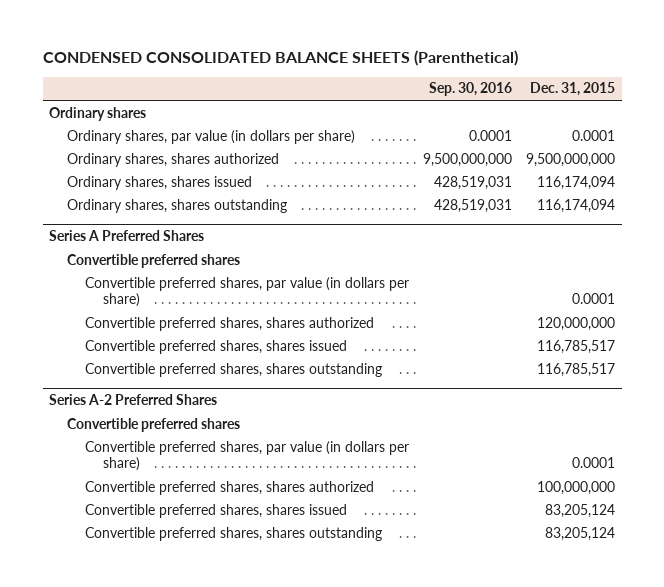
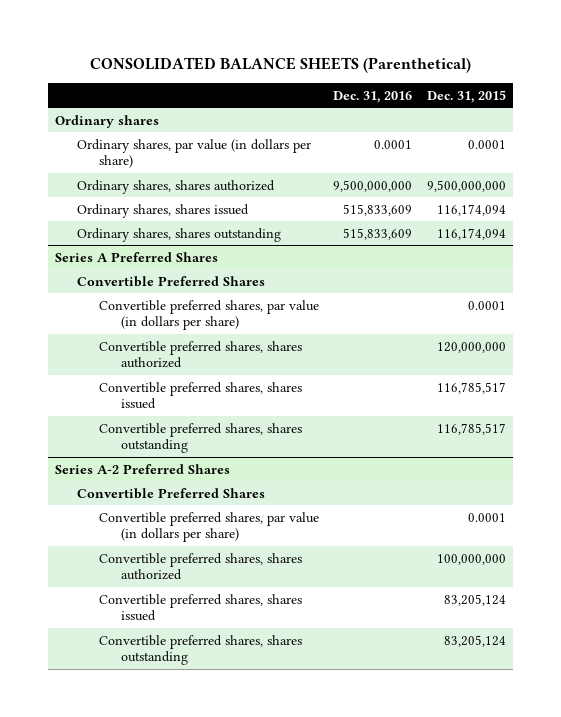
- CONDENSED CONSOLIDATED BALANCE SHEETS (Parenthetical)
+ CONSOLIDATED BALANCE SHEETS (Parenthetical)
- | Sep. 30, 2016 | Dec. 31, 2015
+ | Dec. 31, 2016 | Dec. 31, 2015
@ Series A Preferred Shares
- Convertible preferred shares
+ Convertible Preferred Shares
@ Series A-2 Preferred Shares
- Convertible preferred shares
+ Convertible Preferred Shares

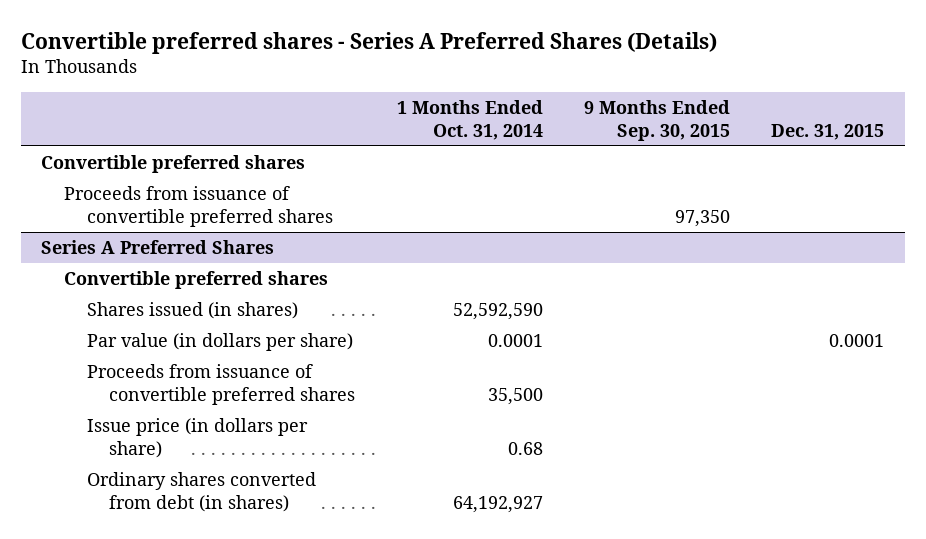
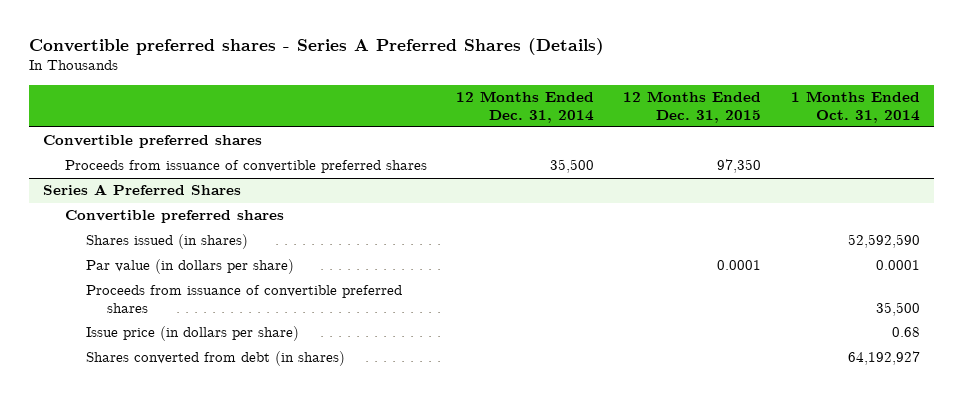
- | 1 Months Ended Oct. 31, 2014 | 9 Months Ended Sep. 30, 2015 | Dec. 31, 2015
+ | 12 Months Ended Dec. 31, 2014 | 12 Months Ended Dec. 31, 2015 | 1 Months Ended Oct. 31, 2014
@ Series A Preferred Shares
- Ordinary shares converted from debt (in shares) | 64,192,927 | |
+ Shares converted from debt (in shares) | | | 64,192,927

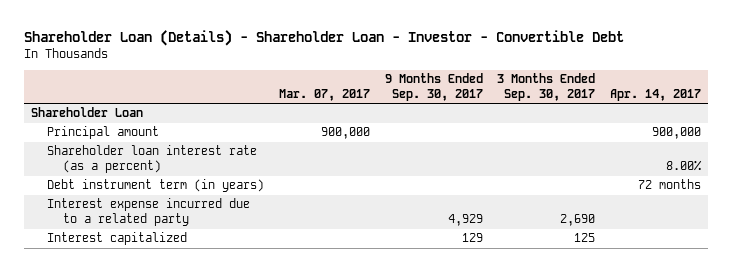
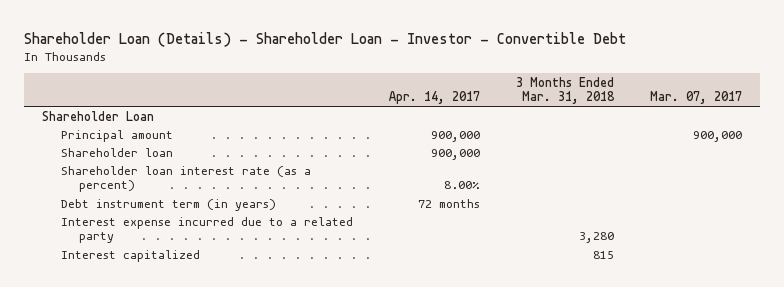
- | Mar. 07, 2017 | 9 Months Ended Sep. 30, 2017 | 3 Months Ended Sep. 30, 2017 | Apr. 14, 2017
+ | Apr. 14, 2017 | 3 Months Ended Mar. 31, 2018 | Mar. 07, 2017
+ Shareholder loan | 900,000 | |

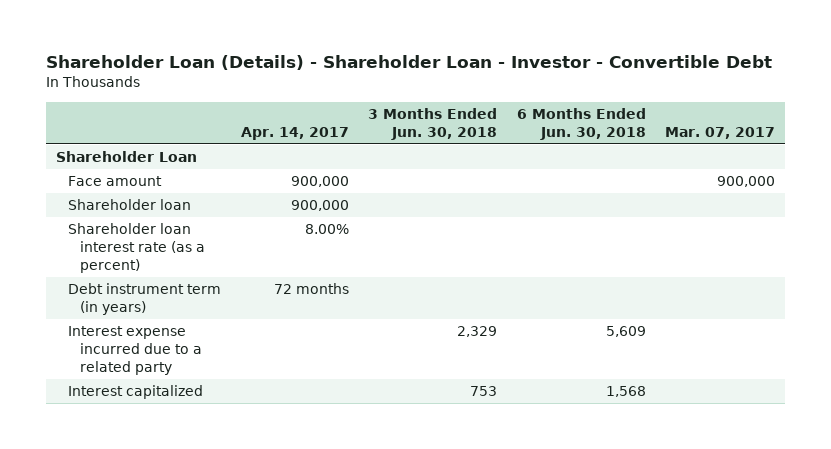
- | Apr. 14, 2017 | 3 Months Ended Mar. 31, 2018 | Mar. 07, 2017
+ | Apr. 14, 2017 | 3 Months Ended Jun. 30, 2018 | 6 Months Ended Jun. 30, 2018 | Mar. 07, 2017
- Principal amount | 900,000 | | 900,000
+ Face amount | 900,000 | | | 900,000

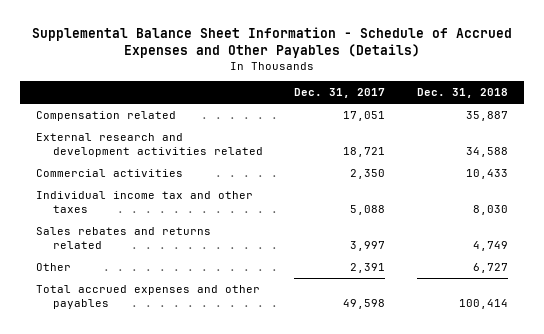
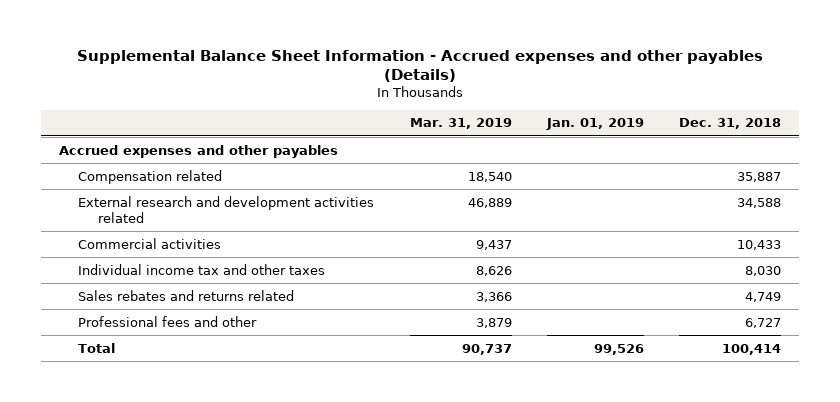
- Supplemental Balance Sheet Information - Schedule of Accrued Expenses and Other Payables (Details)
+ Supplemental Balance Sheet Information - Accrued expenses and other payables (Details)
- | Dec. 31, 2017 | Dec. 31, 2018
+ | Mar. 31, 2019 | Jan. 01, 2019 | Dec. 31, 2018
+ Accrued expenses and other payables
- Other | 2,391 | 6,727
- Total accrued expenses and other payables | 49,598 | 100,414
+ Professional fees and other | 3,879 | | 6,727
+ Total | 90,737 | 99,526 | 100,414

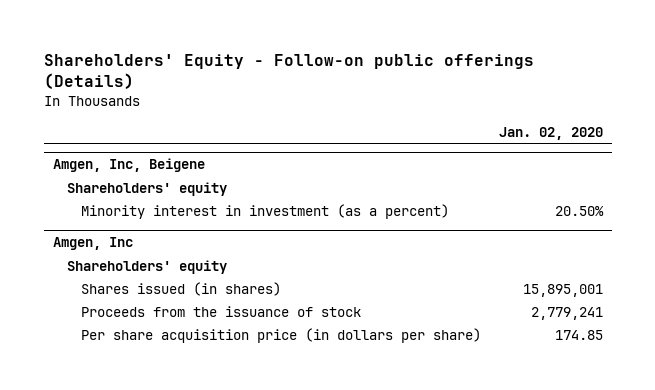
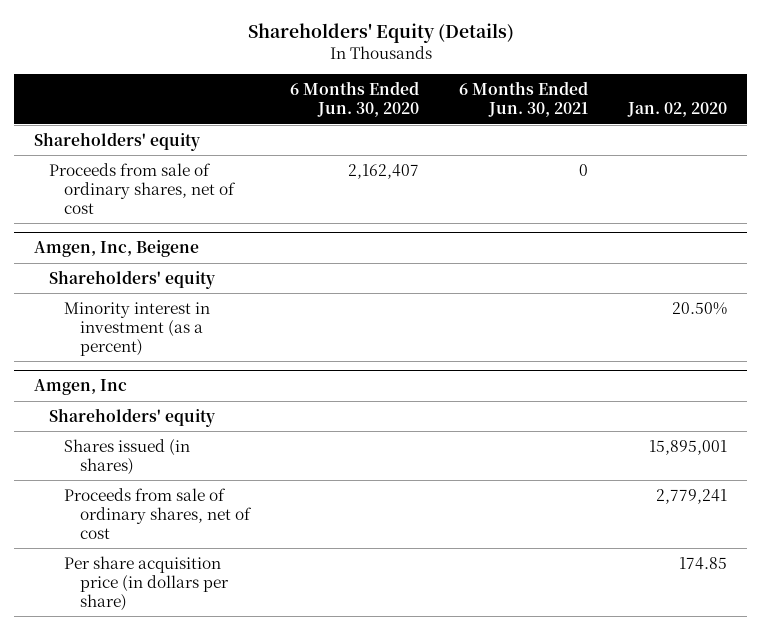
- Shareholders' Equity - Follow-on public offerings (Details)
+ Shareholders' Equity (Details)
- | Jan. 02, 2020
+ | 6 Months Ended Jun. 30, 2020 | 6 Months Ended Jun. 30, 2021 | Jan. 02, 2020
+ Shareholders' equity
+ Proceeds from sale of ordinary shares, net of cost | 2,162,407 | 0 |
@ Amgen, Inc
- Proceeds from the issuance of stock | 2,779,241
+ Proceeds from sale of ordinary shares, net of cost | | | 2,779,241

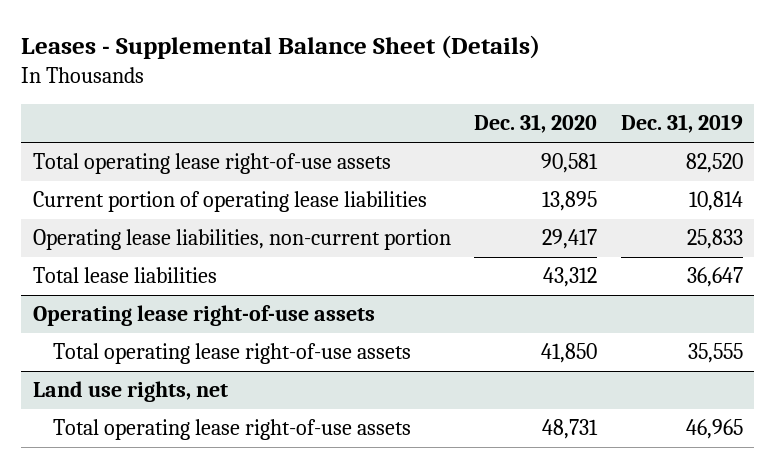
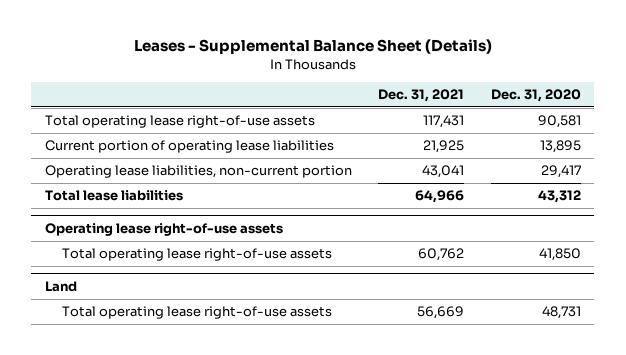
- | Dec. 31, 2020 | Dec. 31, 2019
+ | Dec. 31, 2021 | Dec. 31, 2020
- Land use rights, net
+ Land

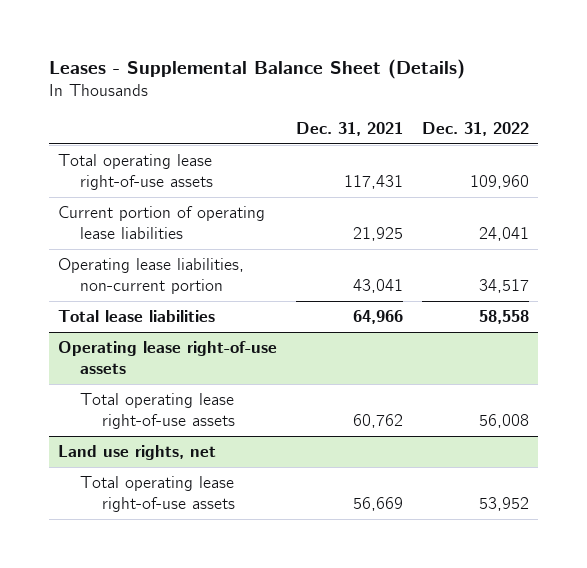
- | Dec. 31, 2021 | Dec. 31, 2020
+ | Dec. 31, 2021 | Dec. 31, 2022
- Land
+ Land use rights, net

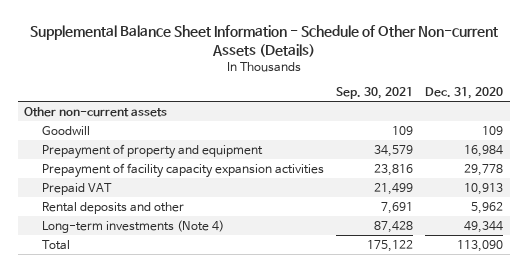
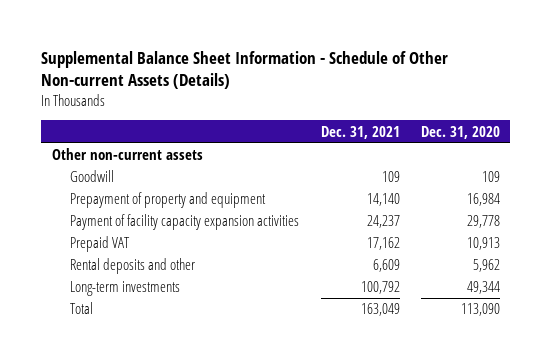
- | Sep. 30, 2021 | Dec. 31, 2020
+ | Dec. 31, 2021 | Dec. 31, 2020
- Prepayment of facility capacity expansion activities | 23,816 | 29,778
+ Payment of facility capacity expansion activities | 24,237 | 29,778
- Long-term investments (Note 4) | 87,428 | 49,344
+ Long-term investments | 100,792 | 49,344

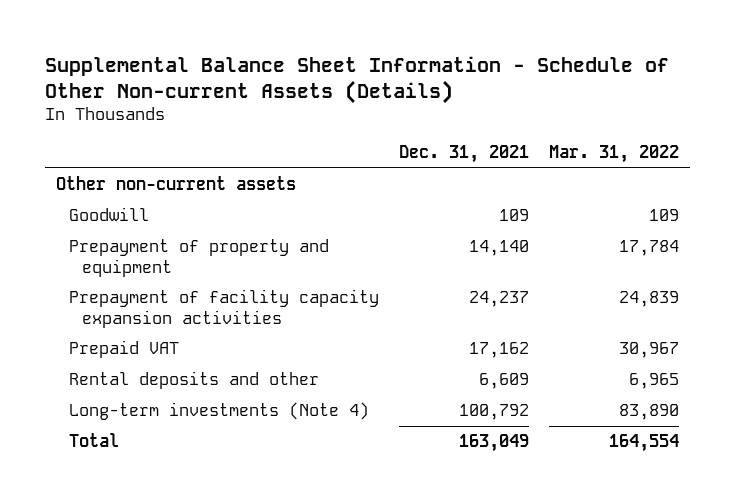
- | Dec. 31, 2021 | Dec. 31, 2020
+ | Dec. 31, 2021 | Mar. 31, 2022
- Payment of facility capacity expansion activities | 24,237 | 29,778
+ Prepayment of facility capacity expansion activities | 24,237 | 24,839
- Long-term investments | 100,792 | 49,344
+ Long-term investments (Note 4) | 100,792 | 83,890

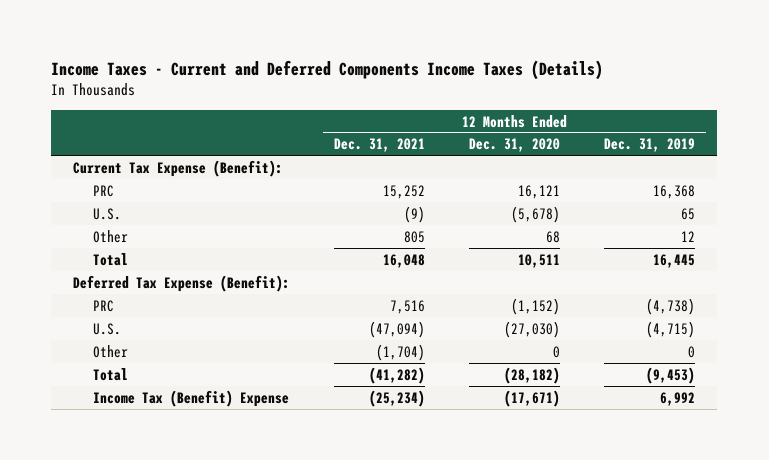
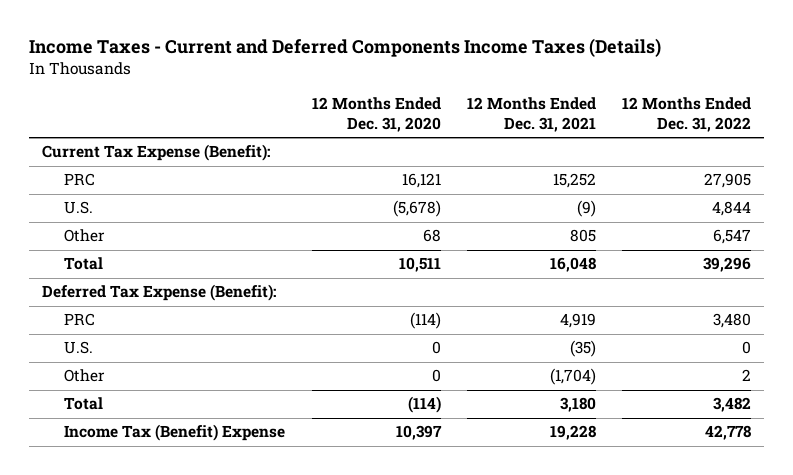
- | 12 Months Ended Dec. 31, 2021 | 12 Months Ended Dec. 31, 2020 | 12 Months Ended Dec. 31, 2019
+ | 12 Months Ended Dec. 31, 2020 | 12 Months Ended Dec. 31, 2021 | 12 Months Ended Dec. 31, 2022
- PRC | 7,516 | (1,152) | (4,738)
- U.S. | (47,094) | (27,030) | (4,715)
+ PRC | (114) | 4,919 | 3,480
+ U.S. | 0 | (35) | 0
- Total | (41,282) | (28,182) | (9,453)
- Income Tax (Benefit) Expense | (25,234) | (17,671) | 6,992
+ Total | (114) | 3,180 | 3,482
+ Income Tax (Benefit) Expense | 10,397 | 19,228 | 42,778

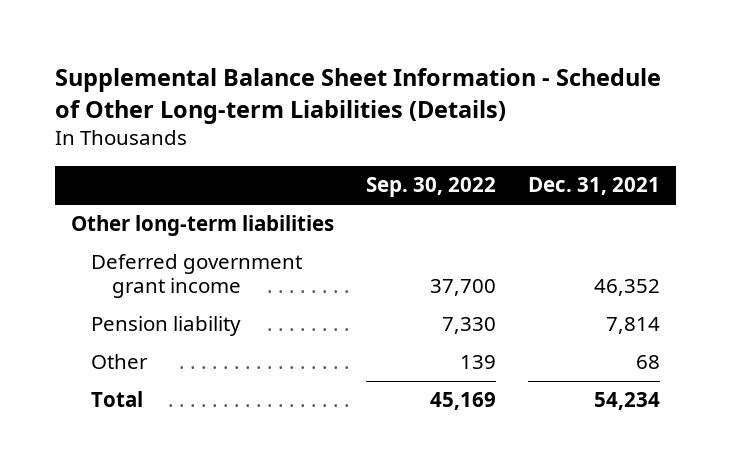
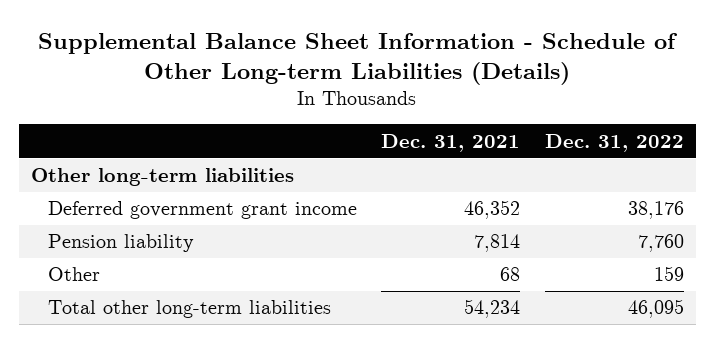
- | Sep. 30, 2022 | Dec. 31, 2021
+ | Dec. 31, 2021 | Dec. 31, 2022
- Total | 45,169 | 54,234
+ Total other long-term liabilities | 54,234 | 46,095

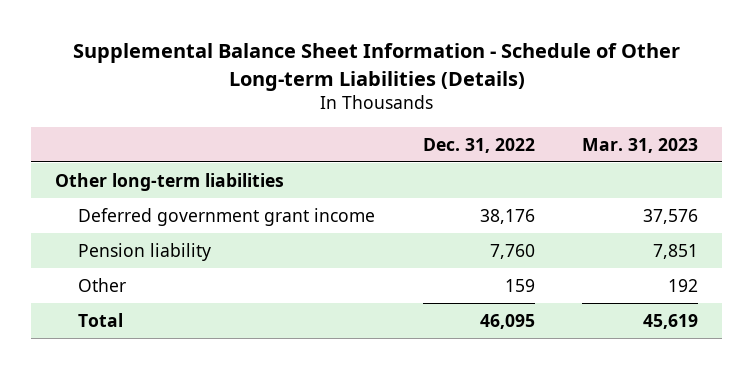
- | Dec. 31, 2021 | Dec. 31, 2022
+ | Dec. 31, 2022 | Mar. 31, 2023
- Total other long-term liabilities | 54,234 | 46,095
+ Total | 46,095 | 45,619

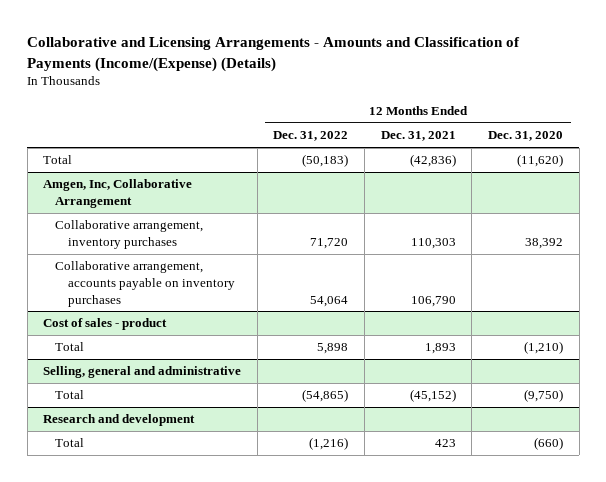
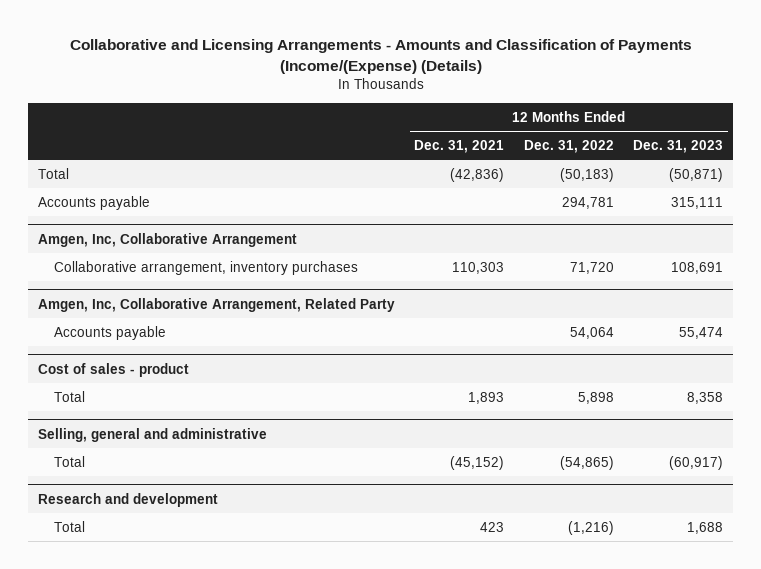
- | 12 Months Ended Dec. 31, 2022 | 12 Months Ended Dec. 31, 2021 | 12 Months Ended Dec. 31, 2020
+ | 12 Months Ended Dec. 31, 2021 | 12 Months Ended Dec. 31, 2022 | 12 Months Ended Dec. 31, 2023
+ Accounts payable | | 294,781 | 315,111
@ Amgen, Inc, Collaborative Arrangement
- Collaborative arrangement, accounts payable on inventory purchases | 54,064 | 106,790 |
+ Amgen, Inc, Collaborative Arrangement, Related Party
+ Accounts payable | | 54,064 | 55,474

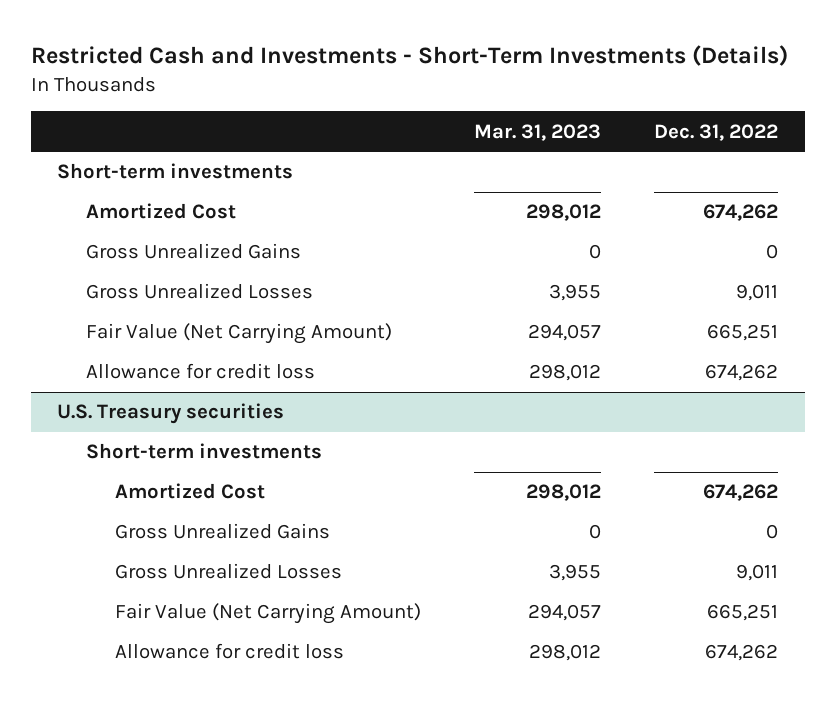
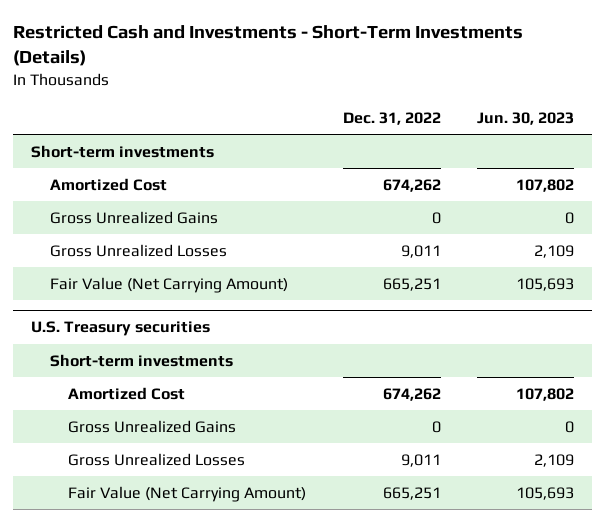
- | Mar. 31, 2023 | Dec. 31, 2022
+ | Dec. 31, 2022 | Jun. 30, 2023
- Allowance for credit loss | 298,012 | 674,262
@ U.S. Treasury securities
- Allowance for credit loss | 298,012 | 674,262

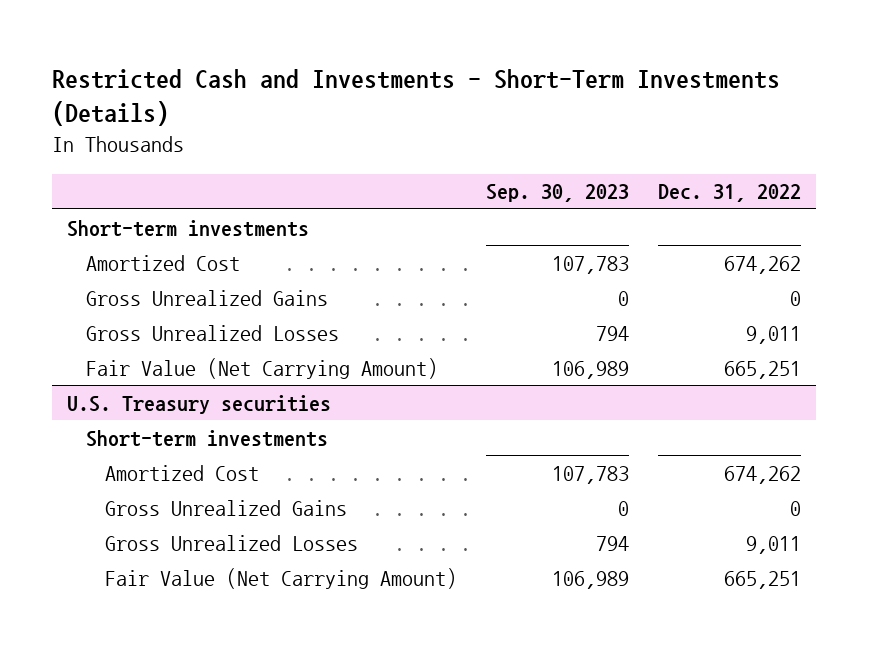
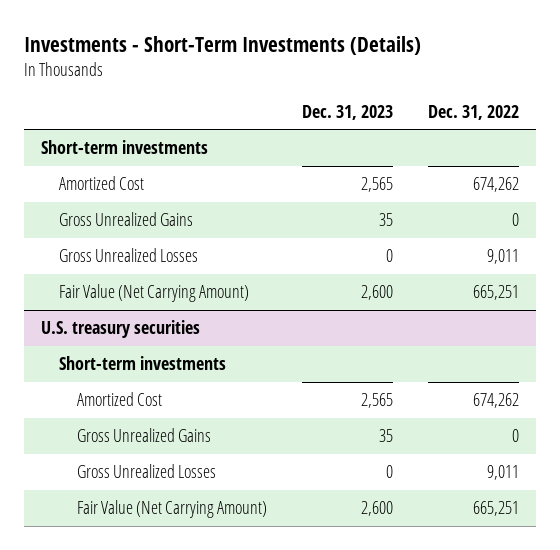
- Restricted Cash and Investments - Short-Term Investments (Details)
+ Investments - Short-Term Investments (Details)
- | Sep. 30, 2023 | Dec. 31, 2022
+ | Dec. 31, 2023 | Dec. 31, 2022
- U.S. Treasury securities
+ U.S. treasury securities

